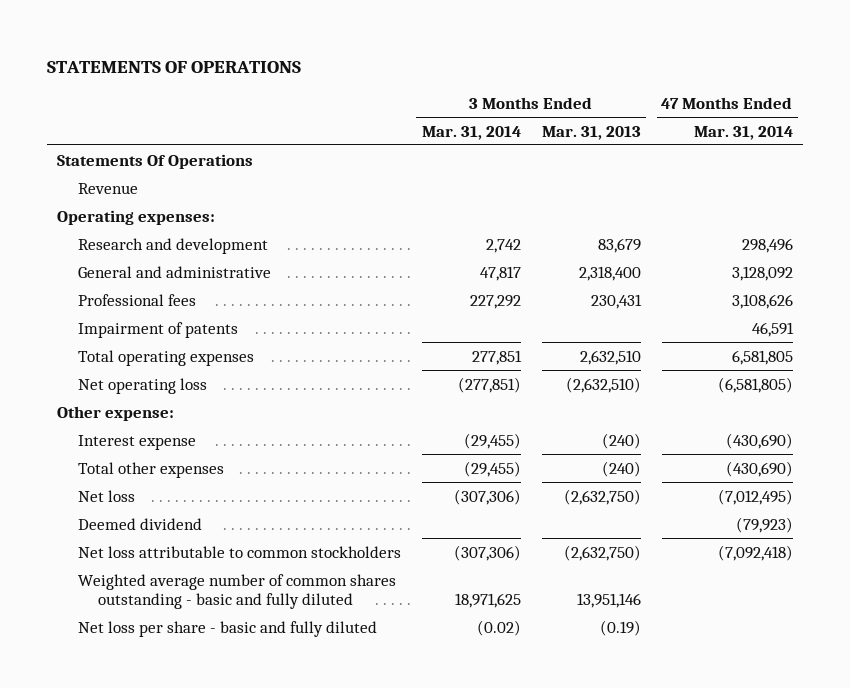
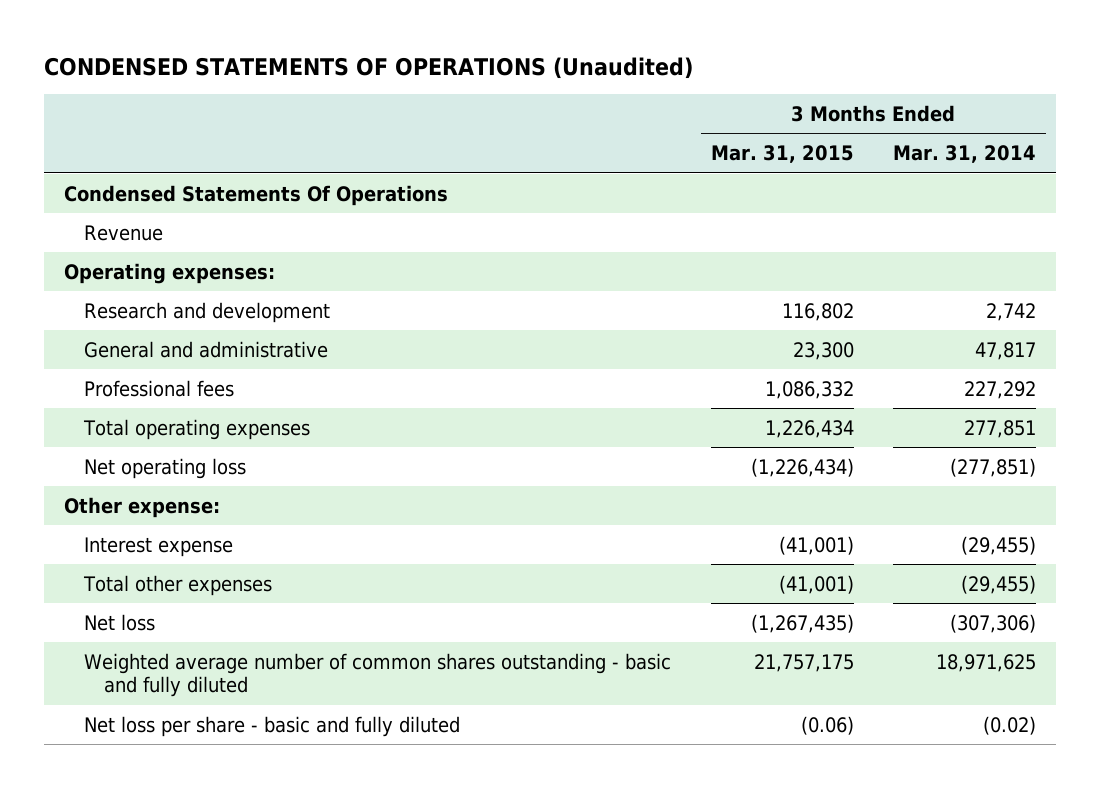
- STATEMENTS OF OPERATIONS
+ CONDENSED STATEMENTS OF OPERATIONS (Unaudited)
- | 3 Months Ended Mar. 31, 2014 | 3 Months Ended Mar. 31, 2013 | 47 Months Ended Mar. 31, 2014
+ | 3 Months Ended Mar. 31, 2015 | 3 Months Ended Mar. 31, 2014
- Statements Of Operations
+ Condensed Statements Of Operations
- Impairment of patents | | | 46,591
- Deemed dividend | | | (79,923)
- Net loss attributable to common stockholders | (307,306) | (2,632,750) | (7,092,418)

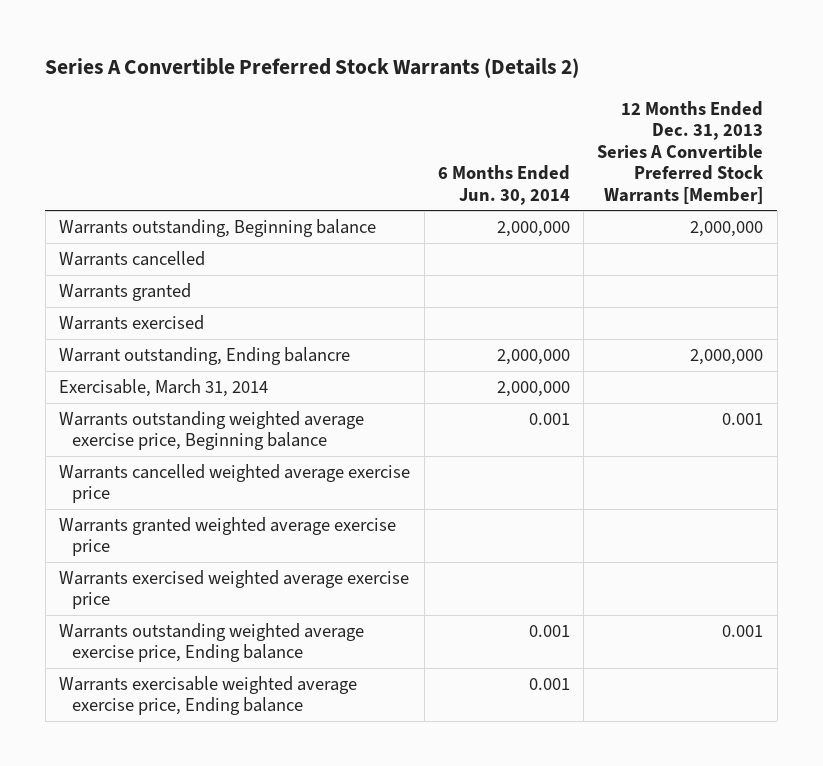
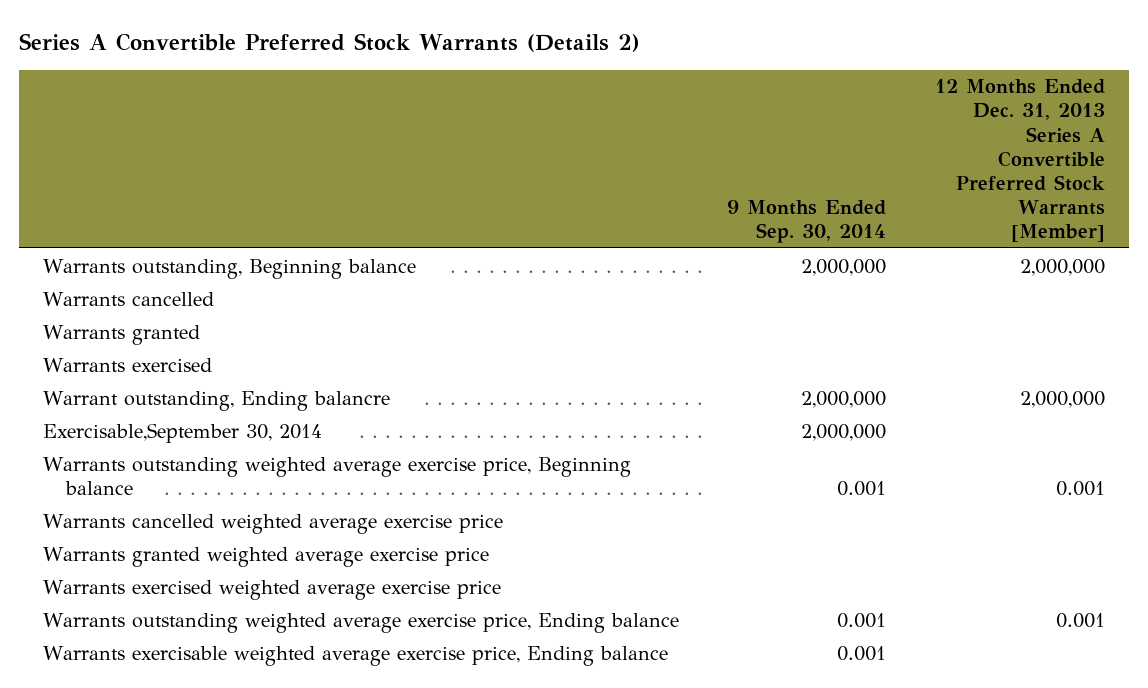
- | 6 Months Ended Jun. 30, 2014 | 12 Months Ended Dec. 31, 2013 Series A Convertible Preferred Stock Warrants [Member]
+ | 9 Months Ended Sep. 30, 2014 | 12 Months Ended Dec. 31, 2013 Series A Convertible Preferred Stock Warrants [Member]
- Exercisable, March 31, 2014 | 2,000,000 |
+ Exercisable,September 30, 2014 | 2,000,000 |

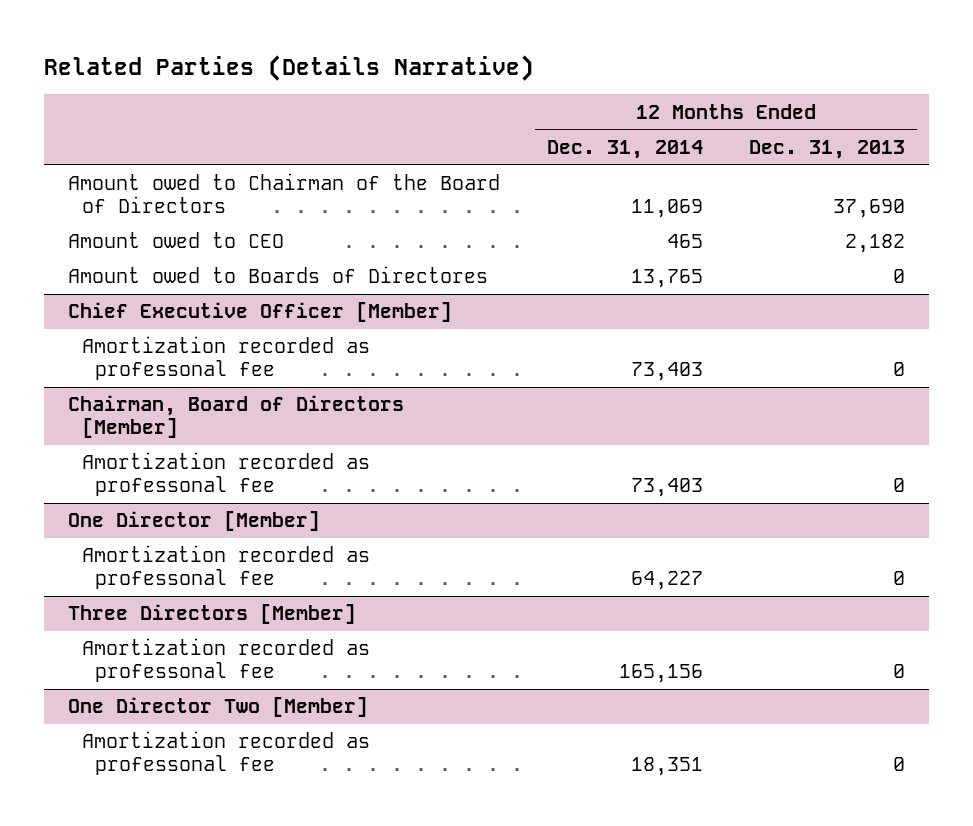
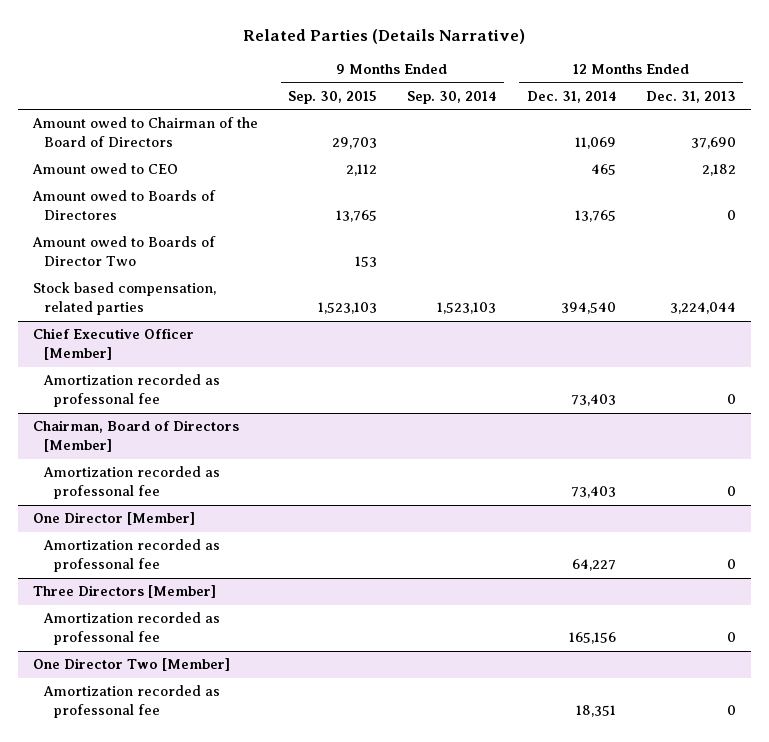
- | 12 Months Ended Dec. 31, 2014 | 12 Months Ended Dec. 31, 2013
+ | 9 Months Ended Sep. 30, 2015 | 9 Months Ended Sep. 30, 2014 | 12 Months Ended Dec. 31, 2014 | 12 Months Ended Dec. 31, 2013
+ Amount owed to Boards of Director Two | 153 | | |
+ Stock based compensation, related parties | 1,523,103 | 1,523,103 | 394,540 | 3,224,044

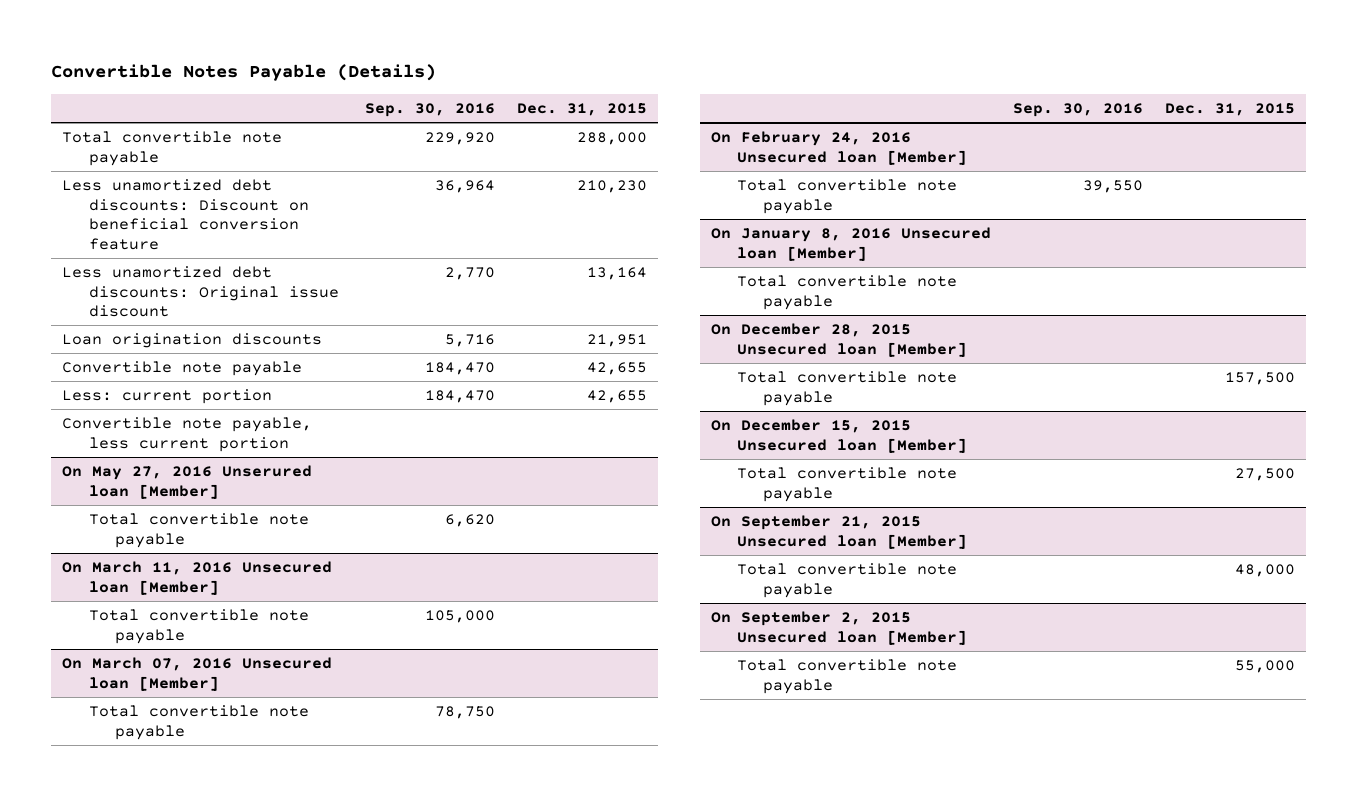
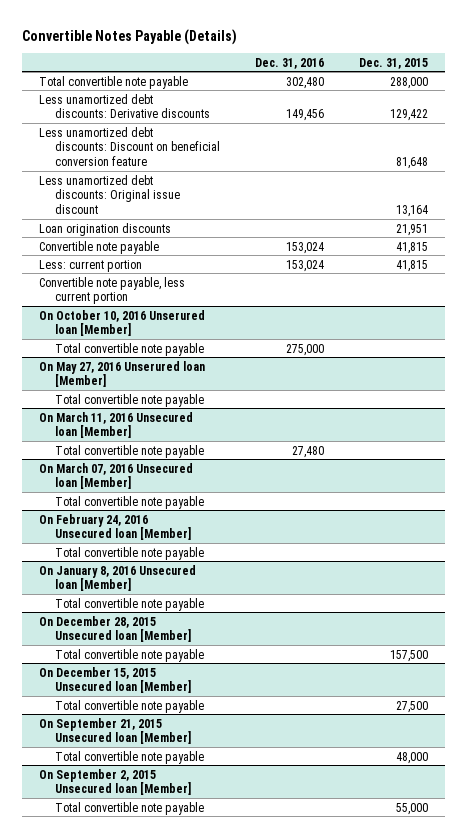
- | Sep. 30, 2016 | Dec. 31, 2015
+ | Dec. 31, 2016 | Dec. 31, 2015
- Less unamortized debt discounts: Discount on beneficial conversion feature | 36,964 | 210,230
+ Less unamortized debt discounts: Derivative discounts | 149,456 | 129,422
+ Less unamortized debt discounts: Discount on beneficial conversion feature | | 81,648
- Convertible note payable | 184,470 | 42,655
- Less: current portion | 184,470 | 42,655
+ Convertible note payable | 153,024 | 41,815
+ Less: current portion | 153,024 | 41,815
+ On October 10, 2016 Unserured loan [Member]
+ Total convertible note payable | 275,000 |

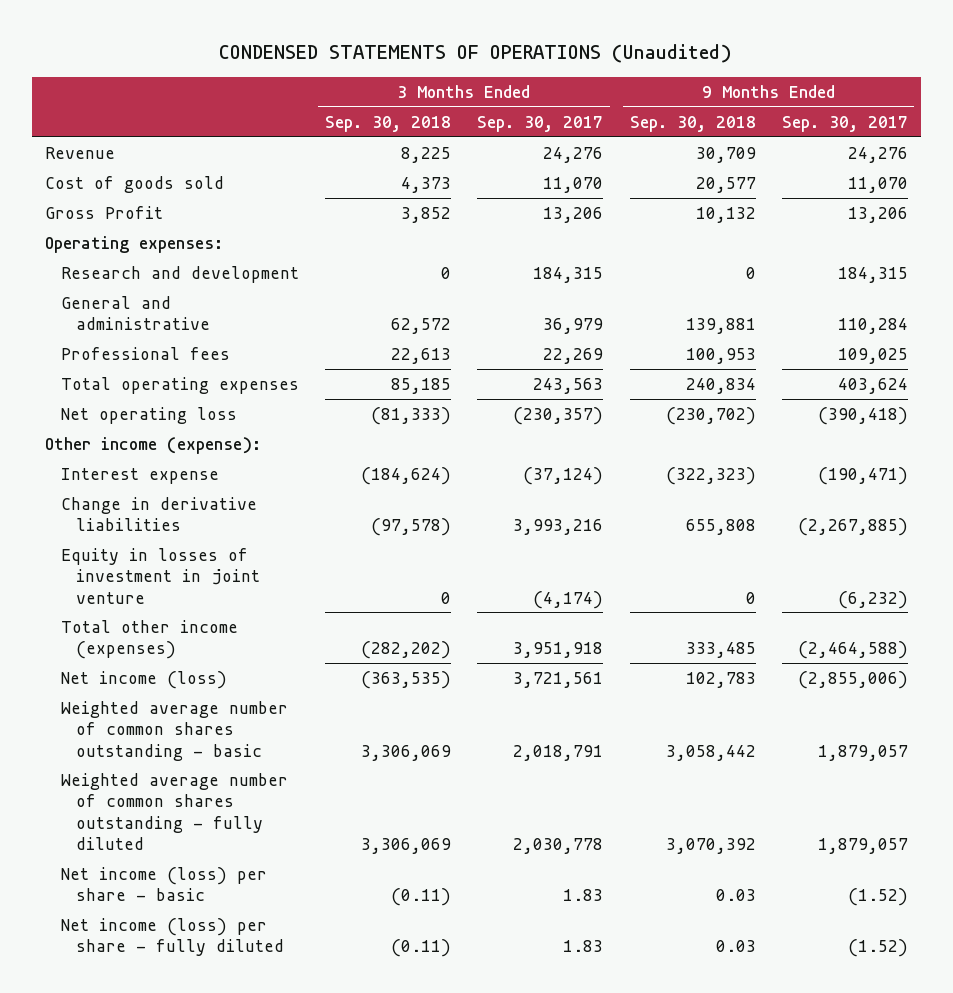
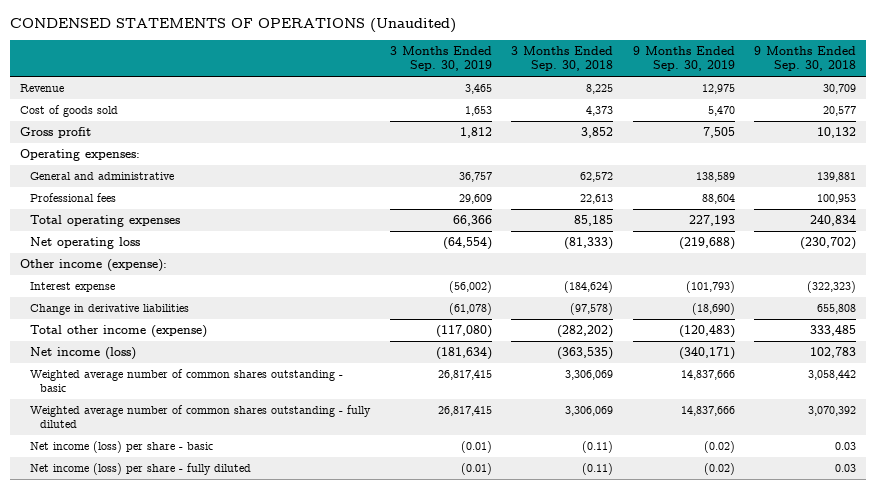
- | 3 Months Ended Sep. 30, 2018 | 3 Months Ended Sep. 30, 2017 | 9 Months Ended Sep. 30, 2018 | 9 Months Ended Sep. 30, 2017
+ | 3 Months Ended Sep. 30, 2019 | 3 Months Ended Sep. 30, 2018 | 9 Months Ended Sep. 30, 2019 | 9 Months Ended Sep. 30, 2018
- Gross Profit | 3,852 | 13,206 | 10,132 | 13,206
+ Gross profit | 1,812 | 3,852 | 7,505 | 10,132
- Research and development | 0 | 184,315 | 0 | 184,315
- Equity in losses of investment in joint venture | 0 | (4,174) | 0 | (6,232)
- Total other income (expenses) | (282,202) | 3,951,918 | 333,485 | (2,464,588)
+ Total other income (expense) | (117,080) | (282,202) | (120,483) | 333,485

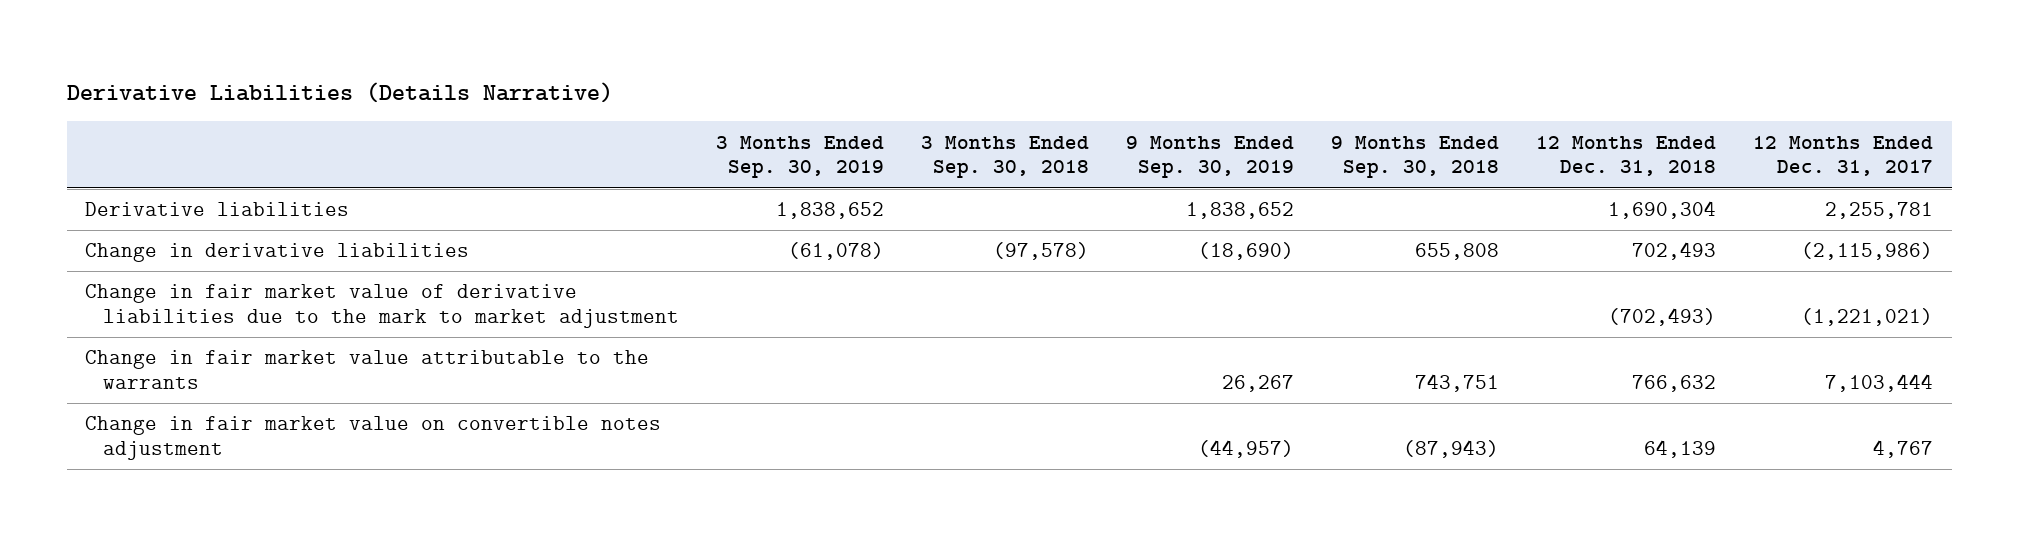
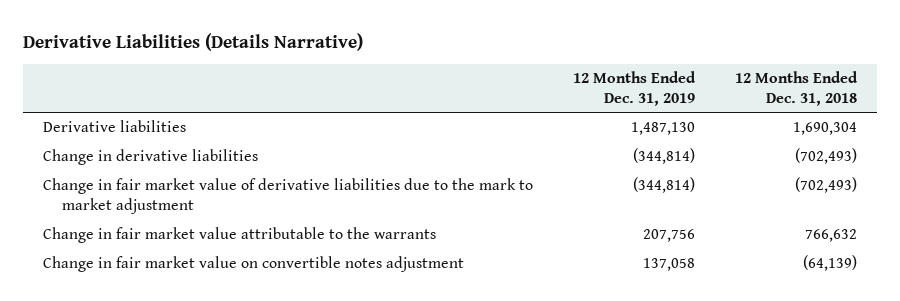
- | 3 Months Ended Sep. 30, 2019 | 3 Months Ended Sep. 30, 2018 | 9 Months Ended Sep. 30, 2019 | 9 Months Ended Sep. 30, 2018 | 12 Months Ended Dec. 31, 2018 | 12 Months Ended Dec. 31, 2017
+ | 12 Months Ended Dec. 31, 2019 | 12 Months Ended Dec. 31, 2018
- Change in derivative liabilities | (61,078) | (97,578) | (18,690) | 655,808 | 702,493 | (2,115,986)
+ Change in derivative liabilities | (344,814) | (702,493)
- Change in fair market value on convertible notes adjustment | | | (44,957) | (87,943) | 64,139 | 4,767
+ Change in fair market value on convertible notes adjustment | 137,058 | (64,139)

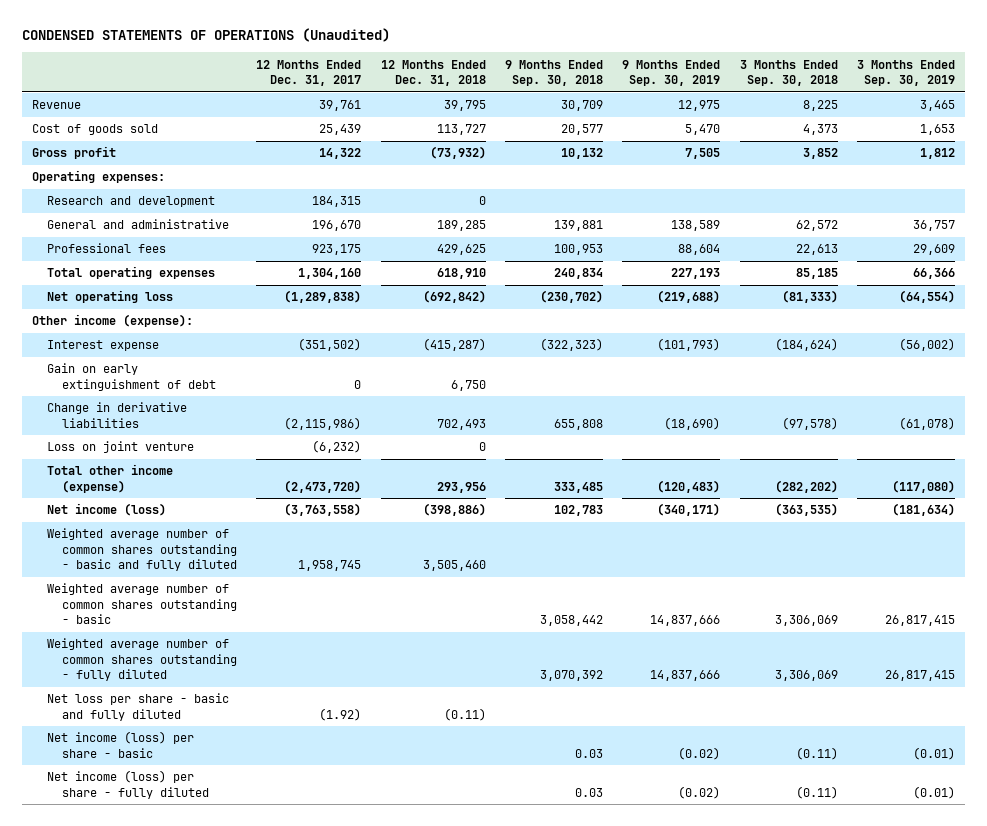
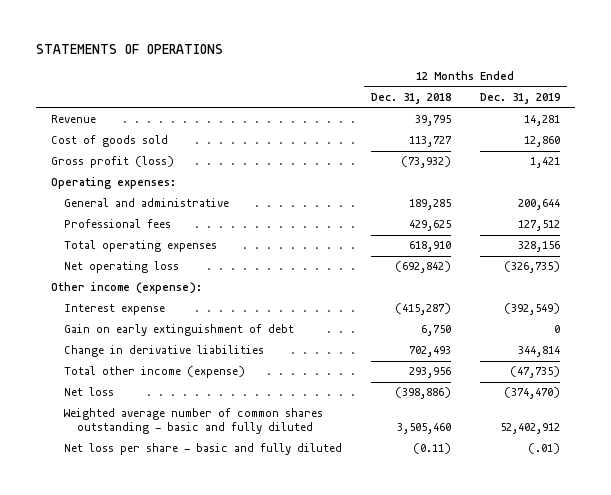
- CONDENSED STATEMENTS OF OPERATIONS (Unaudited)
+ STATEMENTS OF OPERATIONS
- | 12 Months Ended Dec. 31, 2017 | 12 Months Ended Dec. 31, 2018 | 9 Months Ended Sep. 30, 2018 | 9 Months Ended Sep. 30, 2019 | 3 Months Ended Sep. 30, 2018 | 3 Months Ended Sep. 30, 2019
+ | 12 Months Ended Dec. 31, 2018 | 12 Months Ended Dec. 31, 2019
- Gross profit | 14,322 | (73,932) | 10,132 | 7,505 | 3,852 | 1,812
+ Gross profit (loss) | (73,932) | 1,421
- Research and development | 184,315 | 0 | | | |
- Loss on joint venture | (6,232) | 0 | | | |
- Net income (loss) | (3,763,558) | (398,886) | 102,783 | (340,171) | (363,535) | (181,634)
+ Net loss | (398,886) | (374,470)
- Weighted average number of common shares outstanding - basic | | | 3,058,442 | 14,837,666 | 3,306,069 | 26,817,415
- Weighted average number of common shares outstanding - fully diluted | | | 3,070,392 | 14,837,666 | 3,306,069 | 26,817,415
- Net income (loss) per share - basic | | | 0.03 | (0.02) | (0.11) | (0.01)
- Net income (loss) per share - fully diluted | | | 0.03 | (0.02) | (0.11) | (0.01)

